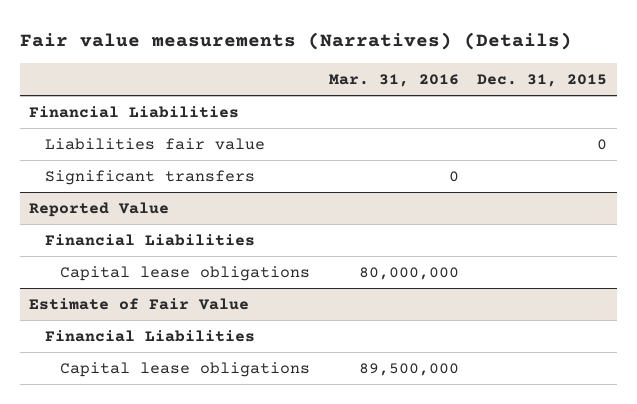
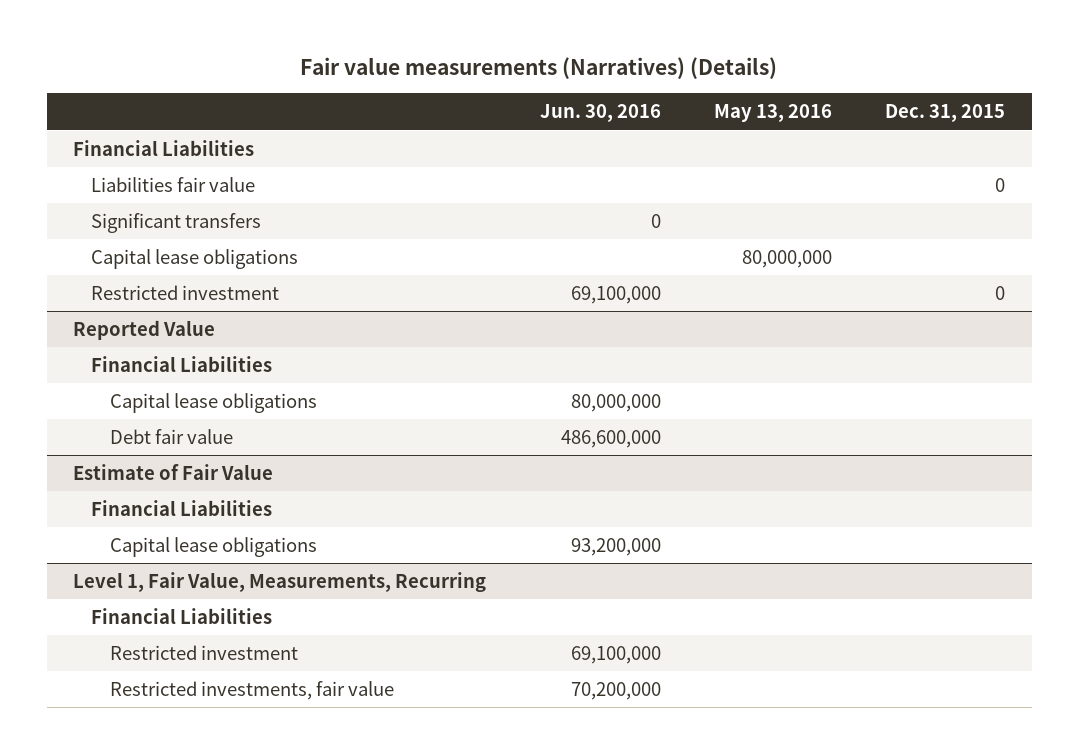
- | Mar. 31, 2016 | Dec. 31, 2015
+ | Jun. 30, 2016 | May 13, 2016 | Dec. 31, 2015
+ Capital lease obligations | | 80,000,000 |
+ Restricted investment | 69,100,000 | | 0
@ Reported Value
+ Debt fair value | 486,600,000 | |
+ Level 1, Fair Value, Measurements, Recurring
+ Financial Liabilities
+ Restricted investment | 69,100,000 | |
+ Restricted investments, fair value | 70,200,000 | |

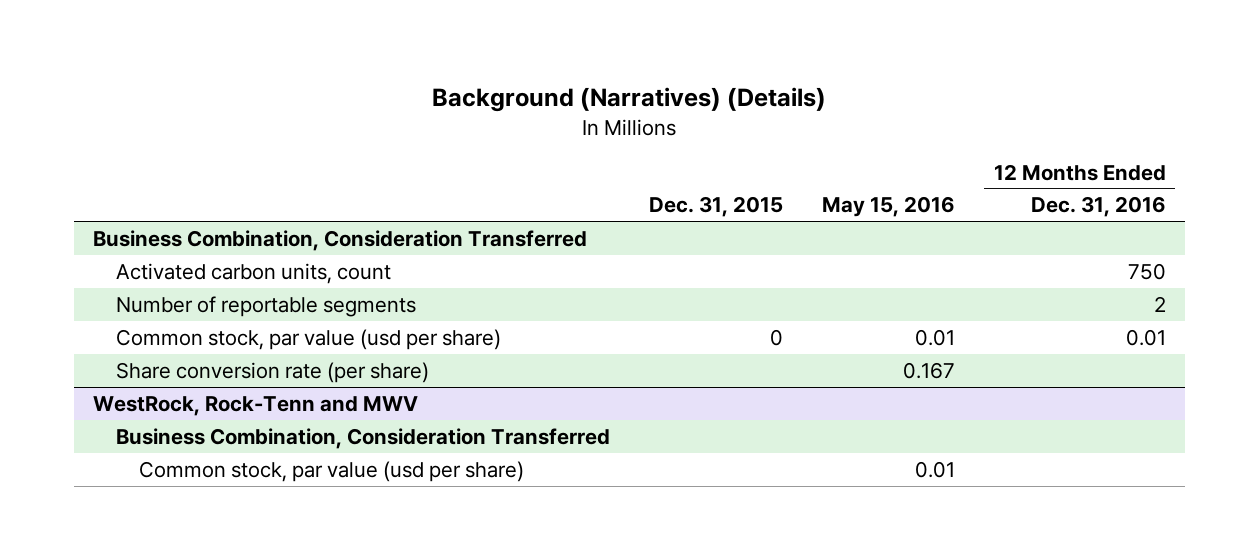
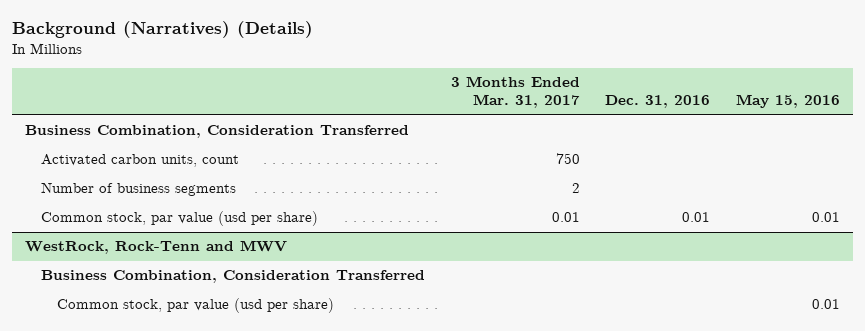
- | Dec. 31, 2015 | May 15, 2016 | 12 Months Ended Dec. 31, 2016
+ | 3 Months Ended Mar. 31, 2017 | Dec. 31, 2016 | May 15, 2016
- Number of reportable segments | | | 2
+ Number of business segments | 2 | |
- Share conversion rate (per share) | | 0.167 |

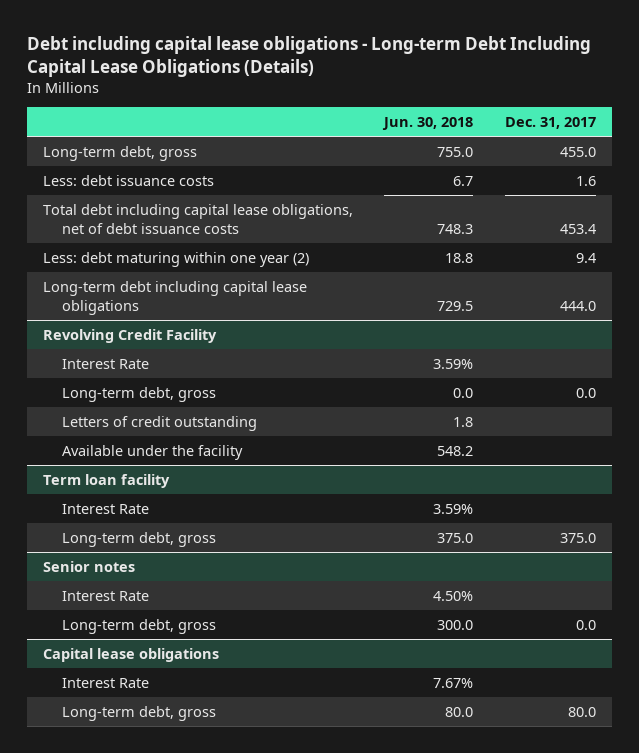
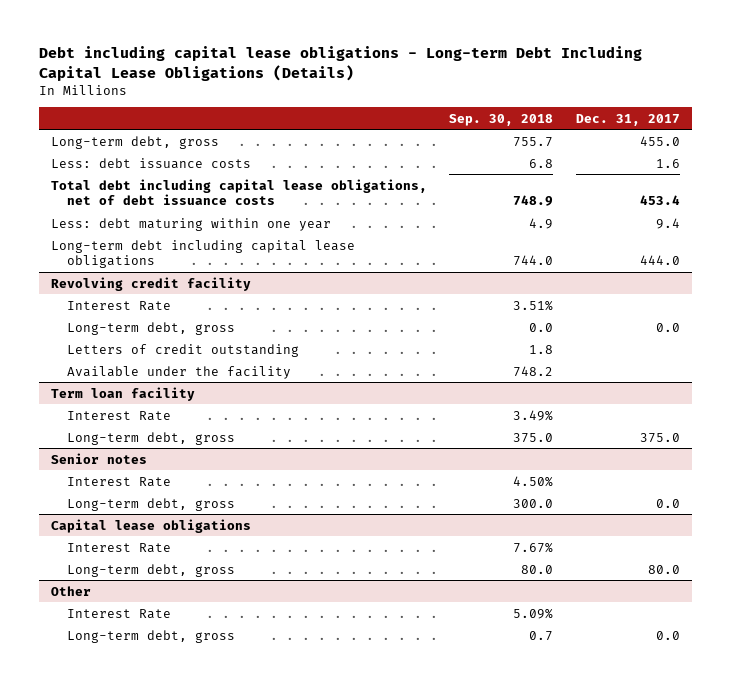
- | Jun. 30, 2018 | Dec. 31, 2017
+ | Sep. 30, 2018 | Dec. 31, 2017
- Less: debt maturing within one year (2) | 18.8 | 9.4
+ Less: debt maturing within one year | 4.9 | 9.4
- Revolving Credit Facility
+ Revolving credit facility
+ Other
+ Interest Rate | 5.09% |
+ Long-term debt, gross | 0.7 | 0.0

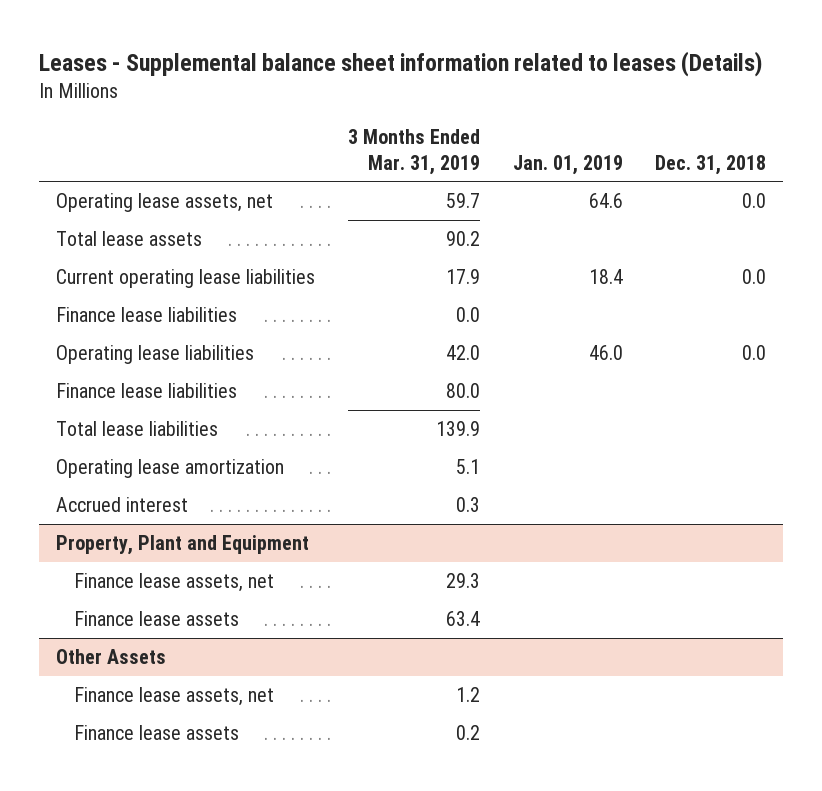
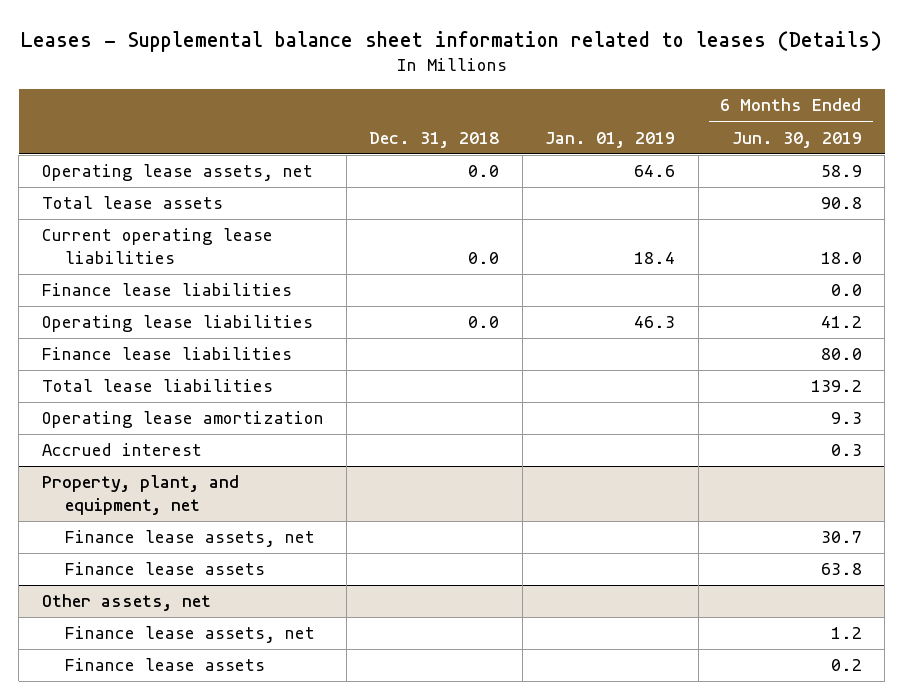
- | 3 Months Ended Mar. 31, 2019 | Jan. 01, 2019 | Dec. 31, 2018
+ | Dec. 31, 2018 | Jan. 01, 2019 | 6 Months Ended Jun. 30, 2019
- Operating lease liabilities | 42.0 | 46.0 | 0.0
+ Operating lease liabilities | 0.0 | 46.3 | 41.2
- Property, Plant and Equipment
+ Property, plant, and equipment, net
- Other Assets
+ Other assets, net

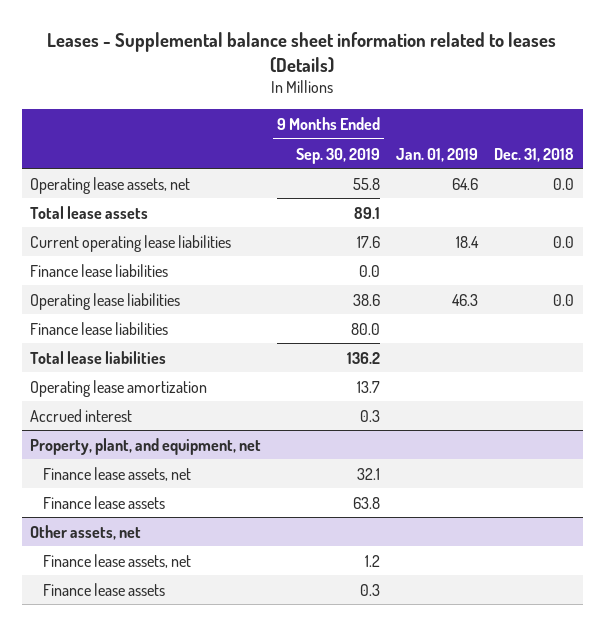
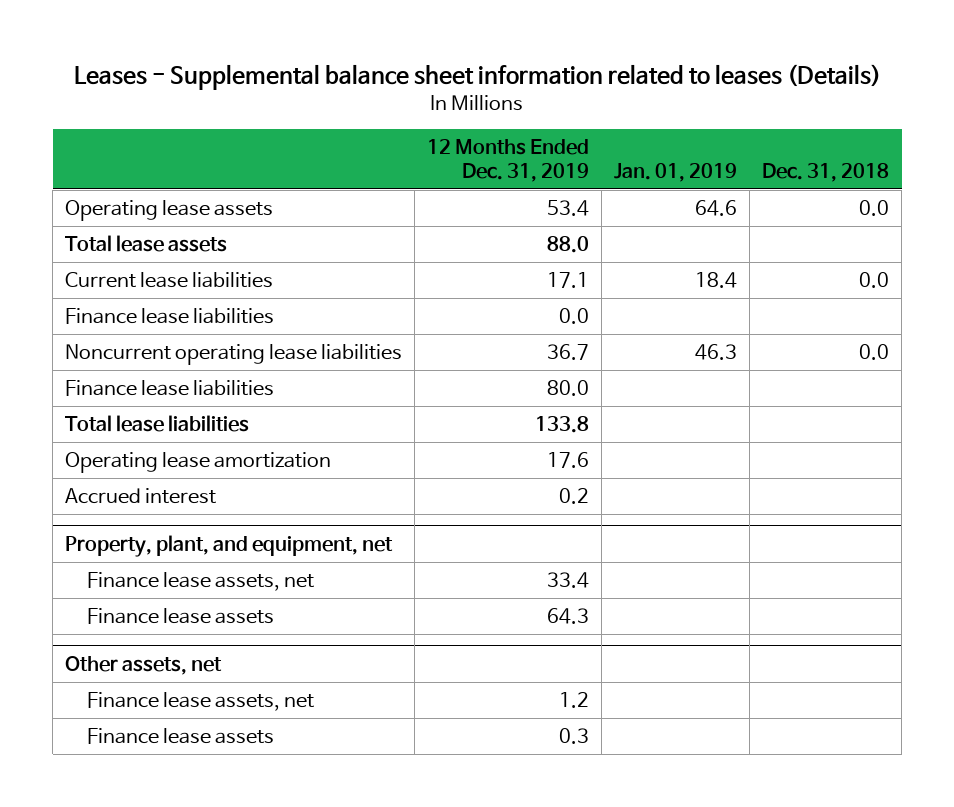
- | 9 Months Ended Sep. 30, 2019 | Jan. 01, 2019 | Dec. 31, 2018
+ | 12 Months Ended Dec. 31, 2019 | Jan. 01, 2019 | Dec. 31, 2018
- Operating lease assets, net | 55.8 | 64.6 | 0.0
+ Operating lease assets | 53.4 | 64.6 | 0.0
- Current operating lease liabilities | 17.6 | 18.4 | 0.0
+ Current lease liabilities | 17.1 | 18.4 | 0.0
- Operating lease liabilities | 38.6 | 46.3 | 0.0
+ Noncurrent operating lease liabilities | 36.7 | 46.3 | 0.0

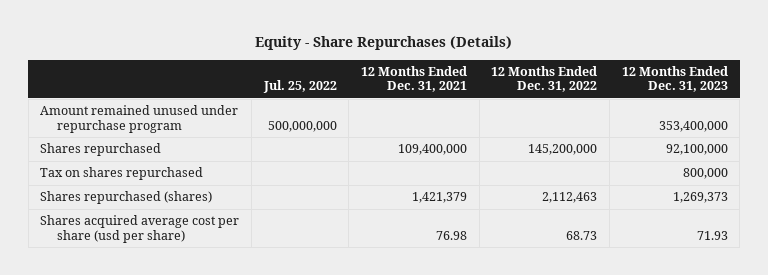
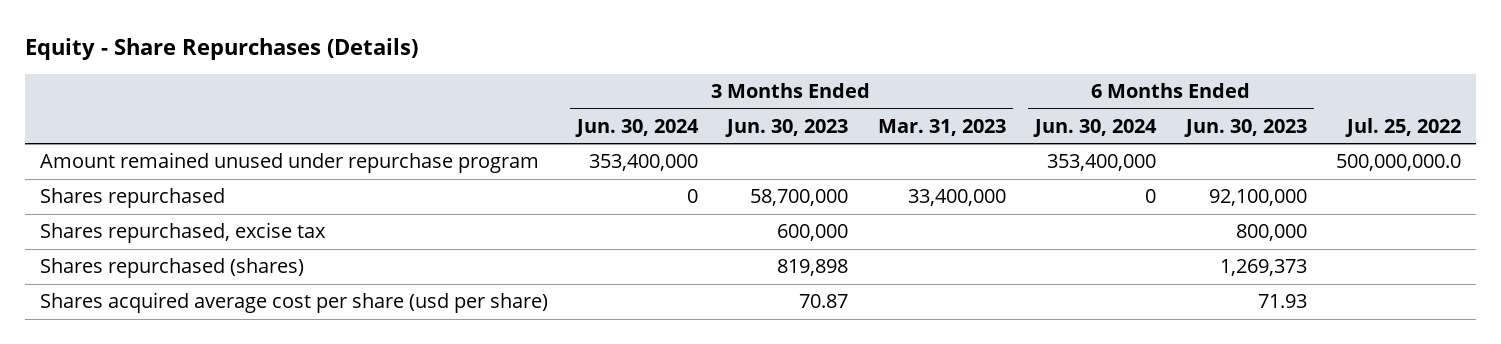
- | Jul. 25, 2022 | 12 Months Ended Dec. 31, 2021 | 12 Months Ended Dec. 31, 2022 | 12 Months Ended Dec. 31, 2023
+ | 3 Months Ended Jun. 30, 2024 | 3 Months Ended Jun. 30, 2023 | 3 Months Ended Mar. 31, 2023 | 6 Months Ended Jun. 30, 2024 | 6 Months Ended Jun. 30, 2023 | Jul. 25, 2022
- Amount remained unused under repurchase program | 500,000,000 | | | 353,400,000
+ Amount remained unused under repurchase program | 353,400,000 | | | 353,400,000 | | 500,000,000.0
- Tax on shares repurchased | | | | 800,000
+ Shares repurchased, excise tax | | 600,000 | | | 800,000 |

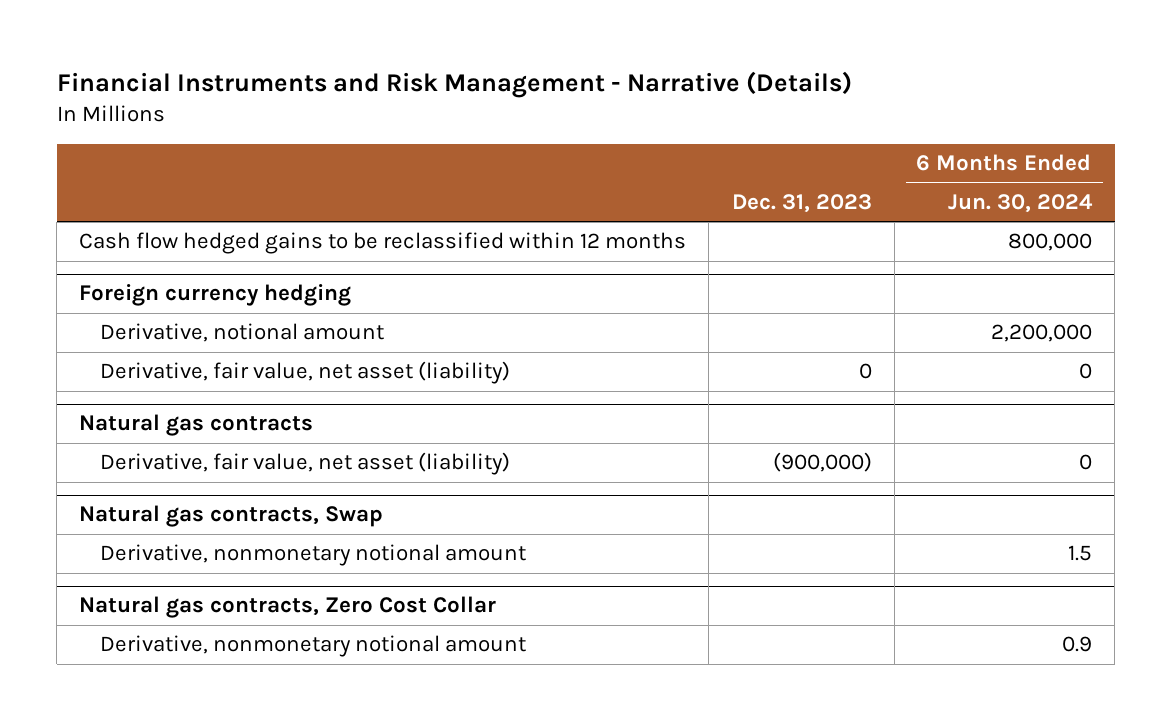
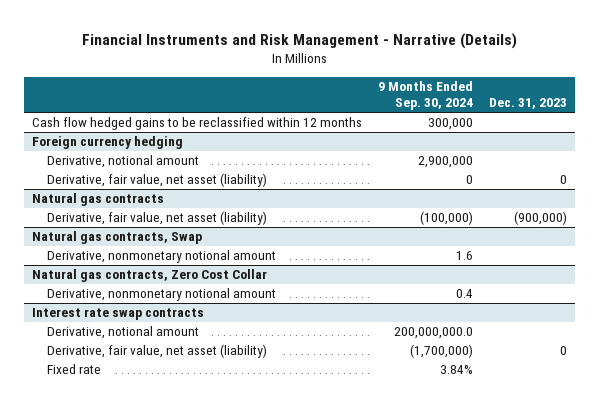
- | Dec. 31, 2023 | 6 Months Ended Jun. 30, 2024
+ | 9 Months Ended Sep. 30, 2024 | Dec. 31, 2023
+ Interest rate swap contracts
+ Derivative, notional amount | 200,000,000.0 |
+ Derivative, fair value, net asset (liability) | (1,700,000) | 0
+ Fixed rate | 3.84% |

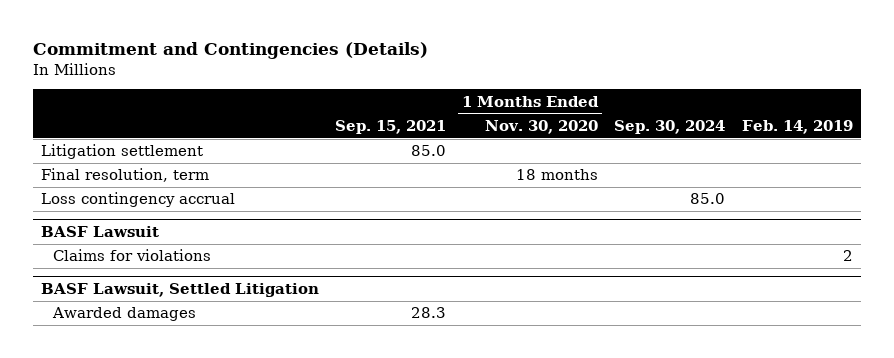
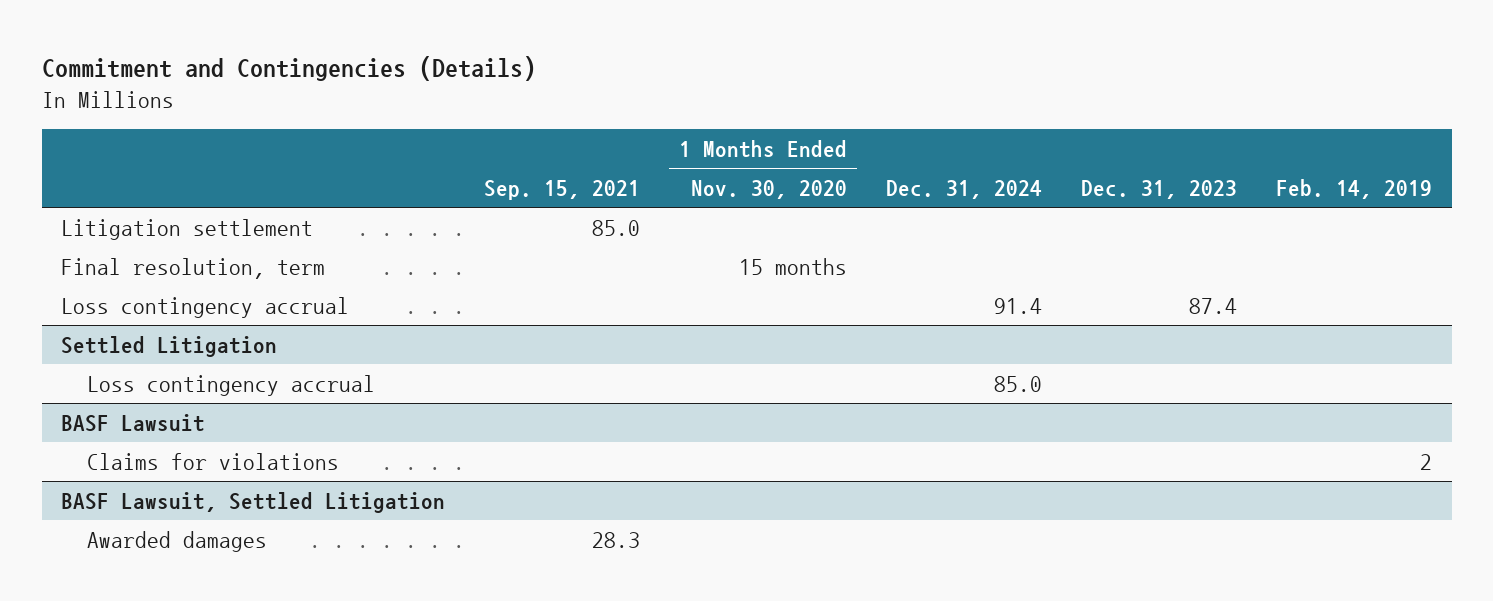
- | Sep. 15, 2021 | 1 Months Ended Nov. 30, 2020 | Sep. 30, 2024 | Feb. 14, 2019
+ | Sep. 15, 2021 | 1 Months Ended Nov. 30, 2020 | Dec. 31, 2024 | Dec. 31, 2023 | Feb. 14, 2019
- Final resolution, term | | 18 months | |
+ Final resolution, term | | 15 months | | |
+ Settled Litigation
+ Loss contingency accrual | | | 85.0 | |

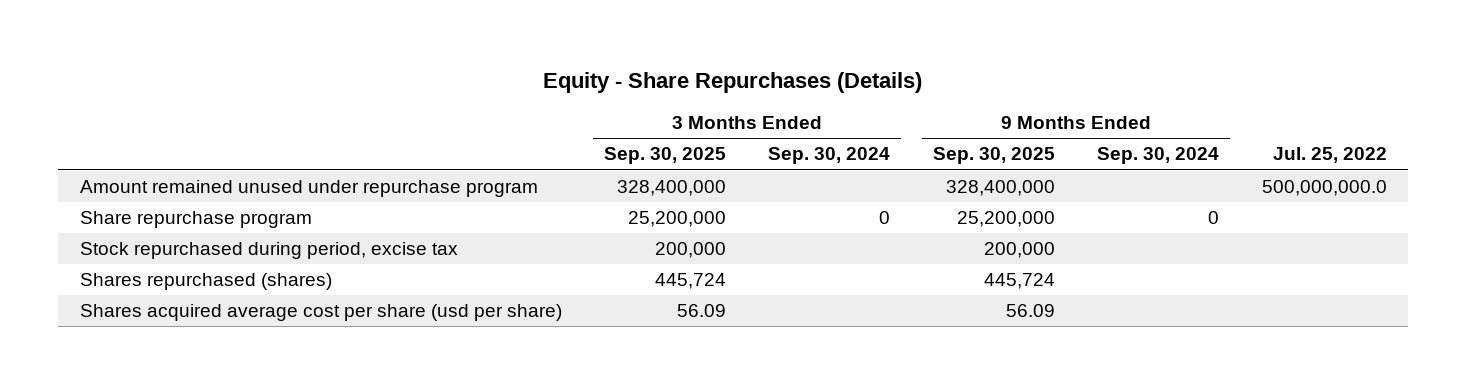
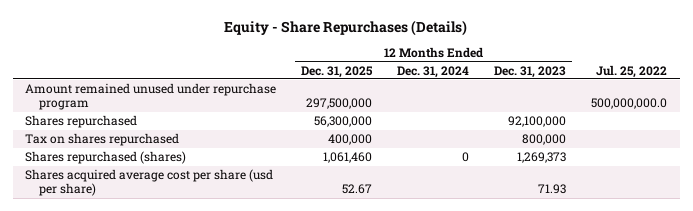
- | 3 Months Ended Sep. 30, 2025 | 3 Months Ended Sep. 30, 2024 | 9 Months Ended Sep. 30, 2025 | 9 Months Ended Sep. 30, 2024 | Jul. 25, 2022
+ | 12 Months Ended Dec. 31, 2025 | 12 Months Ended Dec. 31, 2024 | 12 Months Ended Dec. 31, 2023 | Jul. 25, 2022
- Share repurchase program | 25,200,000 | 0 | 25,200,000 | 0 |
- Stock repurchased during period, excise tax | 200,000 | | 200,000 | |
+ Shares repurchased | 56,300,000 | | 92,100,000 |
+ Tax on shares repurchased | 400,000 | | 800,000 |

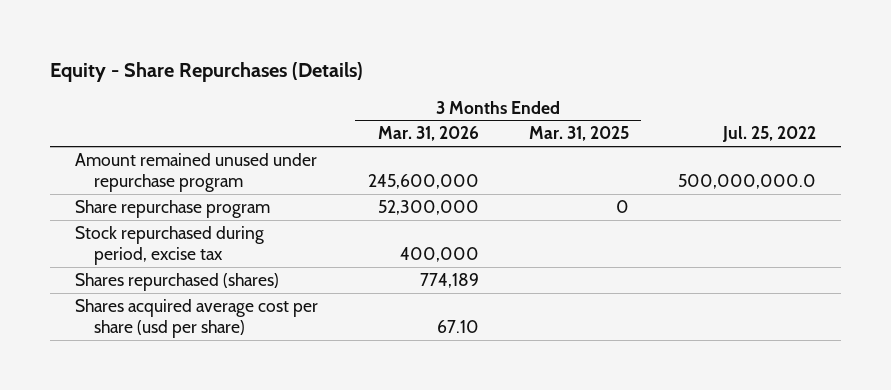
- | 12 Months Ended Dec. 31, 2025 | 12 Months Ended Dec. 31, 2024 | 12 Months Ended Dec. 31, 2023 | Jul. 25, 2022
+ | 3 Months Ended Mar. 31, 2026 | 3 Months Ended Mar. 31, 2025 | Jul. 25, 2022
- Shares repurchased | 56,300,000 | | 92,100,000 |
- Tax on shares repurchased | 400,000 | | 800,000 |
+ Share repurchase program | 52,300,000 | 0 |
+ Stock repurchased during period, excise tax | 400,000 | |

